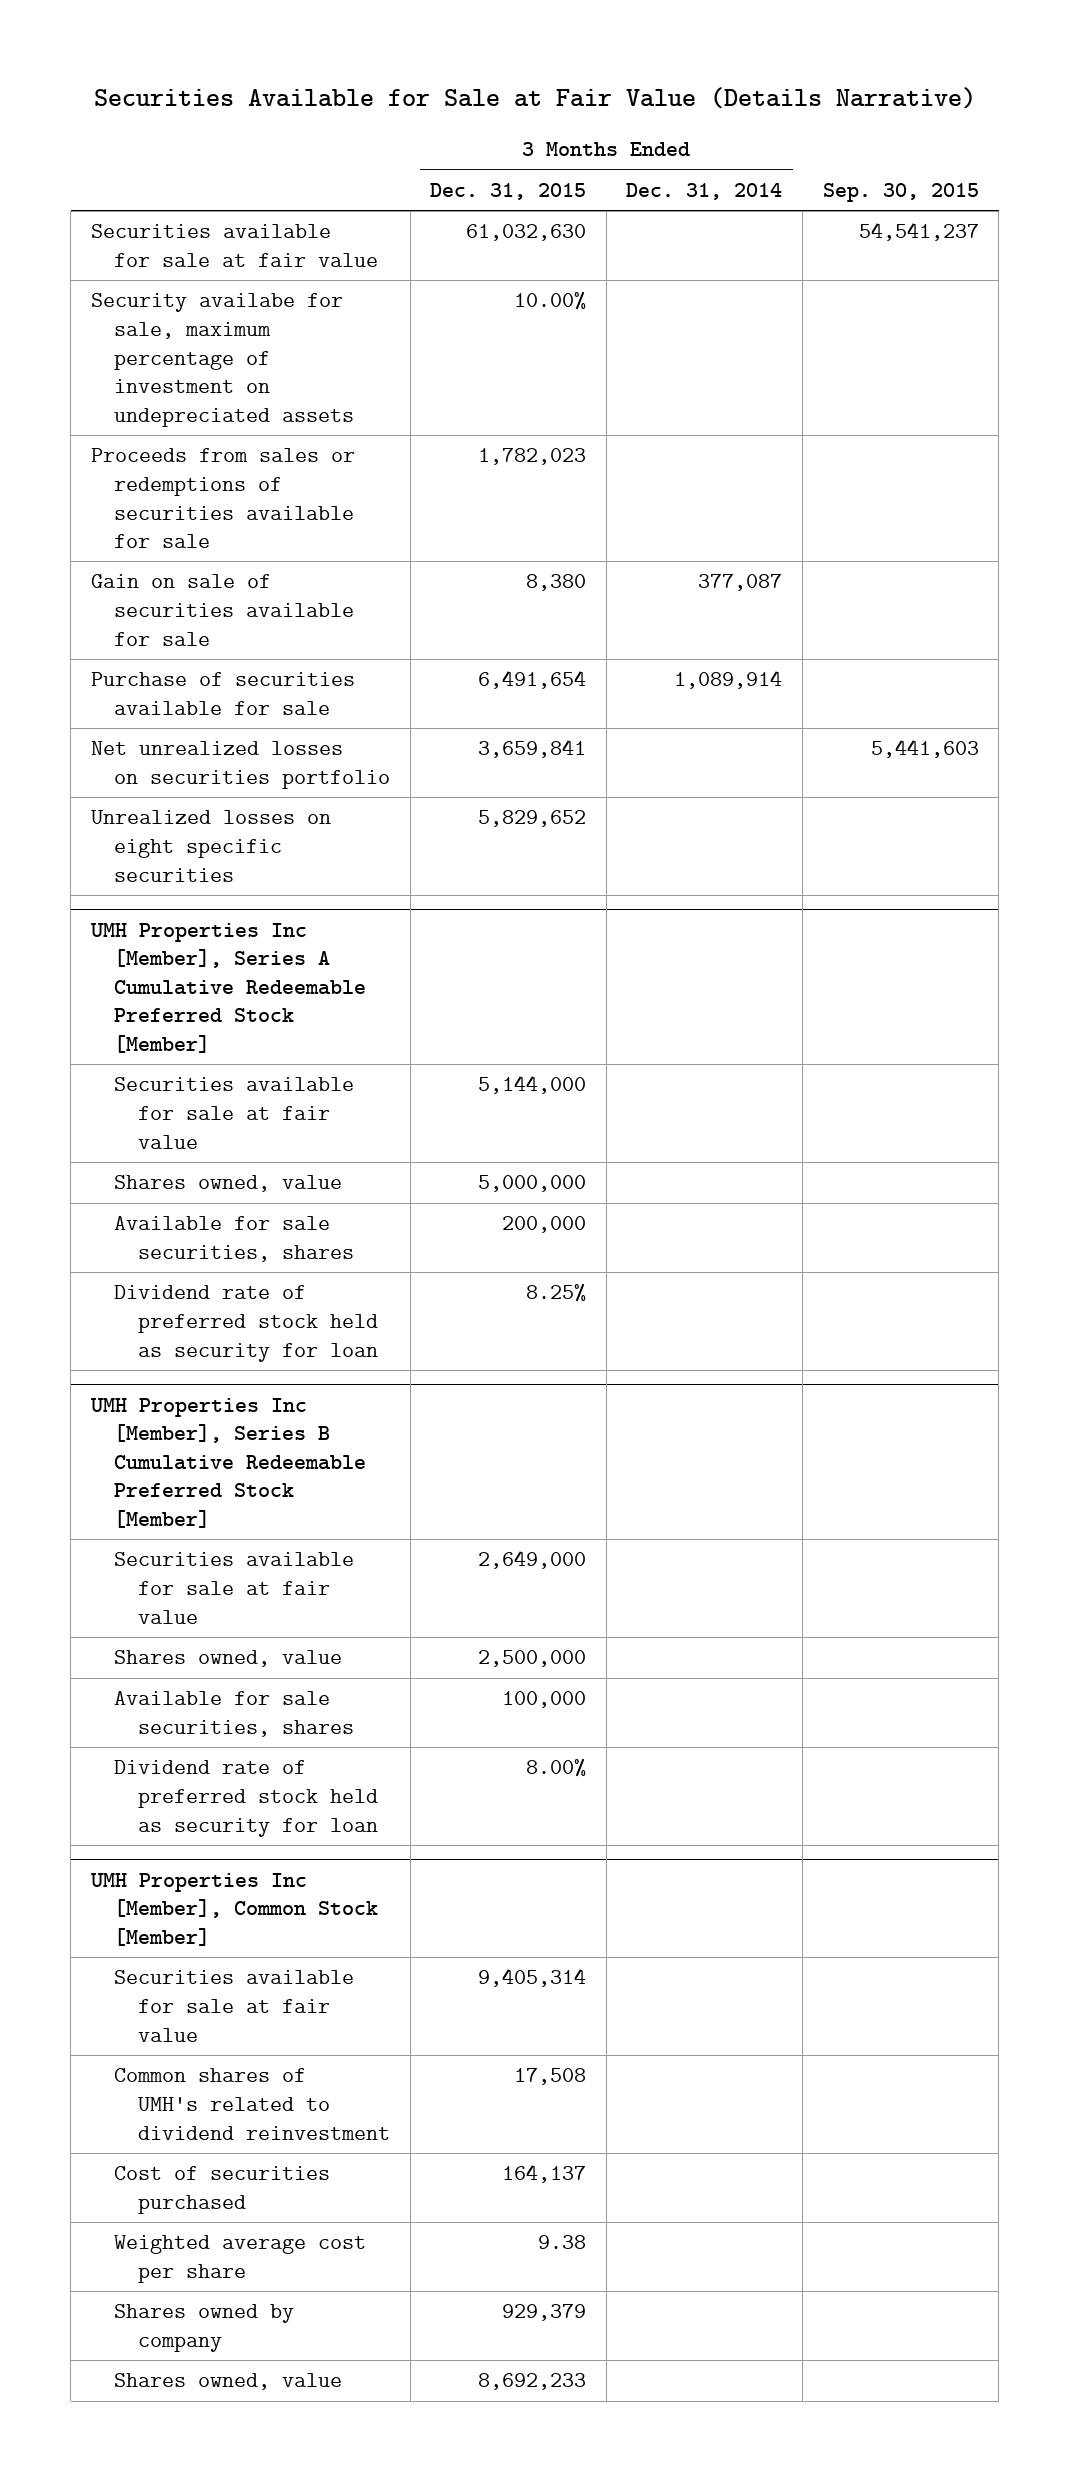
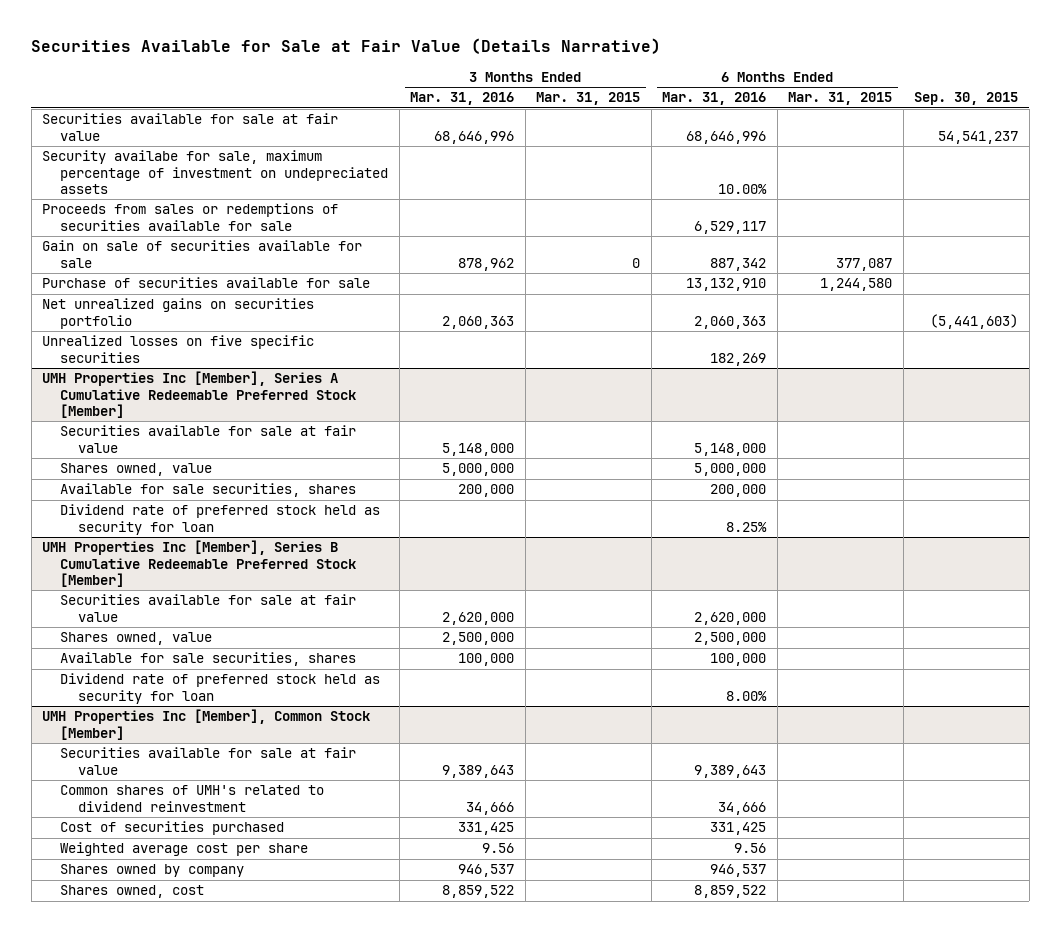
- | 3 Months Ended Dec. 31, 2015 | 3 Months Ended Dec. 31, 2014 | Sep. 30, 2015
+ | 3 Months Ended Mar. 31, 2016 | 3 Months Ended Mar. 31, 2015 | 6 Months Ended Mar. 31, 2016 | 6 Months Ended Mar. 31, 2015 | Sep. 30, 2015
- Net unrealized losses on securities portfolio | 3,659,841 | | 5,441,603
- Unrealized losses on eight specific securities | 5,829,652 | |
+ Net unrealized gains on securities portfolio | 2,060,363 | | 2,060,363 | | (5,441,603)
+ Unrealized losses on five specific securities | | | 182,269 | |
@ UMH Properties Inc [Member], Common Stock [Member]
- Shares owned, value | 8,692,233 | |
+ Shares owned, cost | 8,859,522 | | 8,859,522 | |

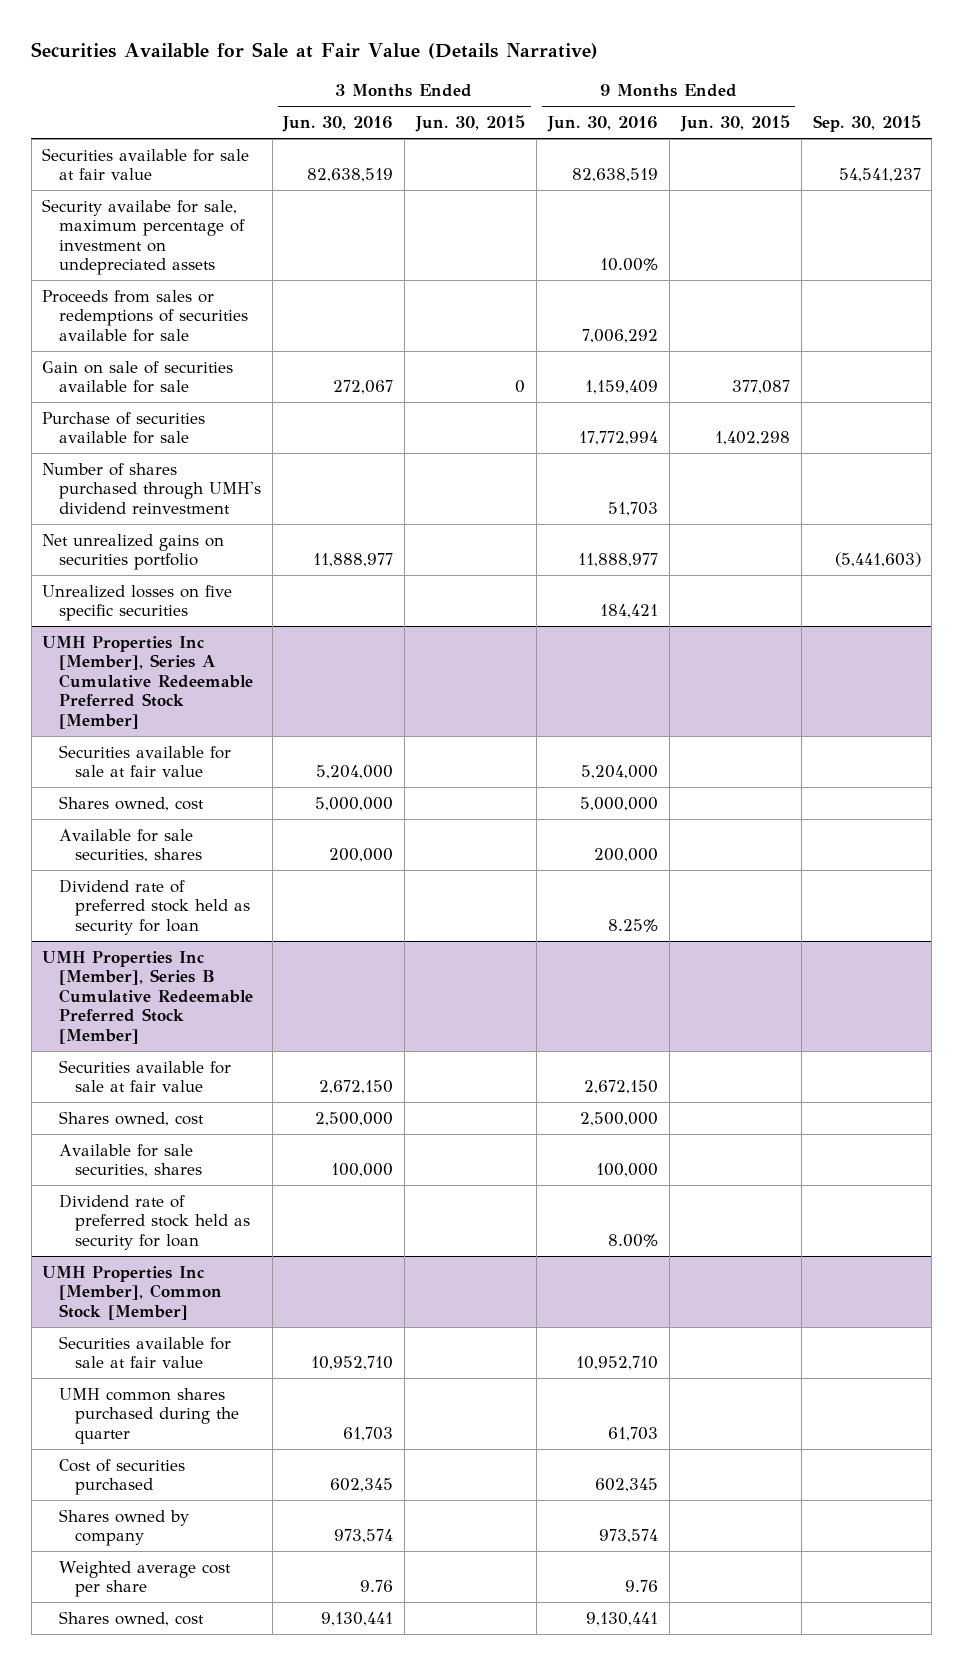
- | 3 Months Ended Mar. 31, 2016 | 3 Months Ended Mar. 31, 2015 | 6 Months Ended Mar. 31, 2016 | 6 Months Ended Mar. 31, 2015 | Sep. 30, 2015
+ | 3 Months Ended Jun. 30, 2016 | 3 Months Ended Jun. 30, 2015 | 9 Months Ended Jun. 30, 2016 | 9 Months Ended Jun. 30, 2015 | Sep. 30, 2015
+ Number of shares purchased through UMH's dividend reinvestment | | | 51,703 | |
@ UMH Properties Inc [Member], Series A Cumulative Redeemable Preferred Stock [Member]
- Shares owned, value | 5,000,000 | | 5,000,000 | |
+ Shares owned, cost | 5,000,000 | | 5,000,000 | |
@ UMH Properties Inc [Member], Series B Cumulative Redeemable Preferred Stock [Member]
- Shares owned, value | 2,500,000 | | 2,500,000 | |
+ Shares owned, cost | 2,500,000 | | 2,500,000 | |
@ UMH Properties Inc [Member], Common Stock [Member]
- Common shares of UMH's related to dividend reinvestment | 34,666 | | 34,666 | |
+ UMH common shares purchased during the quarter | 61,703 | | 61,703 | |
moved down: Weighted average cost per share | 9.76 | | 9.76 | |

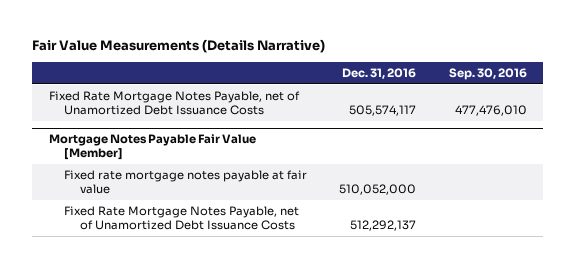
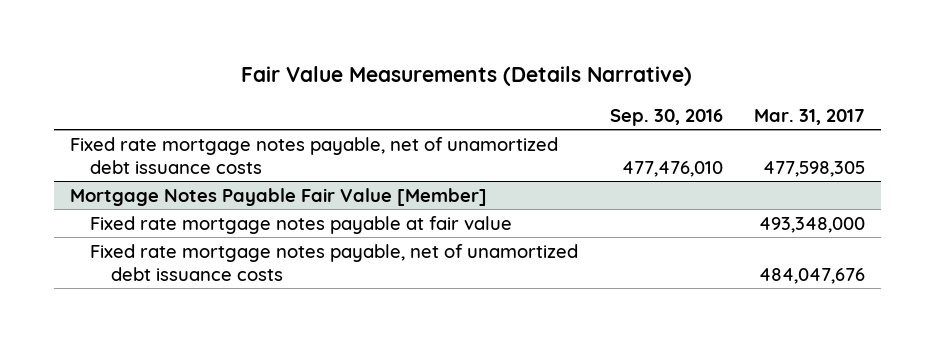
- | Dec. 31, 2016 | Sep. 30, 2016
+ | Sep. 30, 2016 | Mar. 31, 2017
- Fixed Rate Mortgage Notes Payable, net of Unamortized Debt Issuance Costs | 505,574,117 | 477,476,010
+ Fixed rate mortgage notes payable, net of unamortized debt issuance costs | 477,476,010 | 477,598,305
@ Mortgage Notes Payable Fair Value [Member]
- Fixed Rate Mortgage Notes Payable, net of Unamortized Debt Issuance Costs | 512,292,137 |
+ Fixed rate mortgage notes payable, net of unamortized debt issuance costs | | 484,047,676

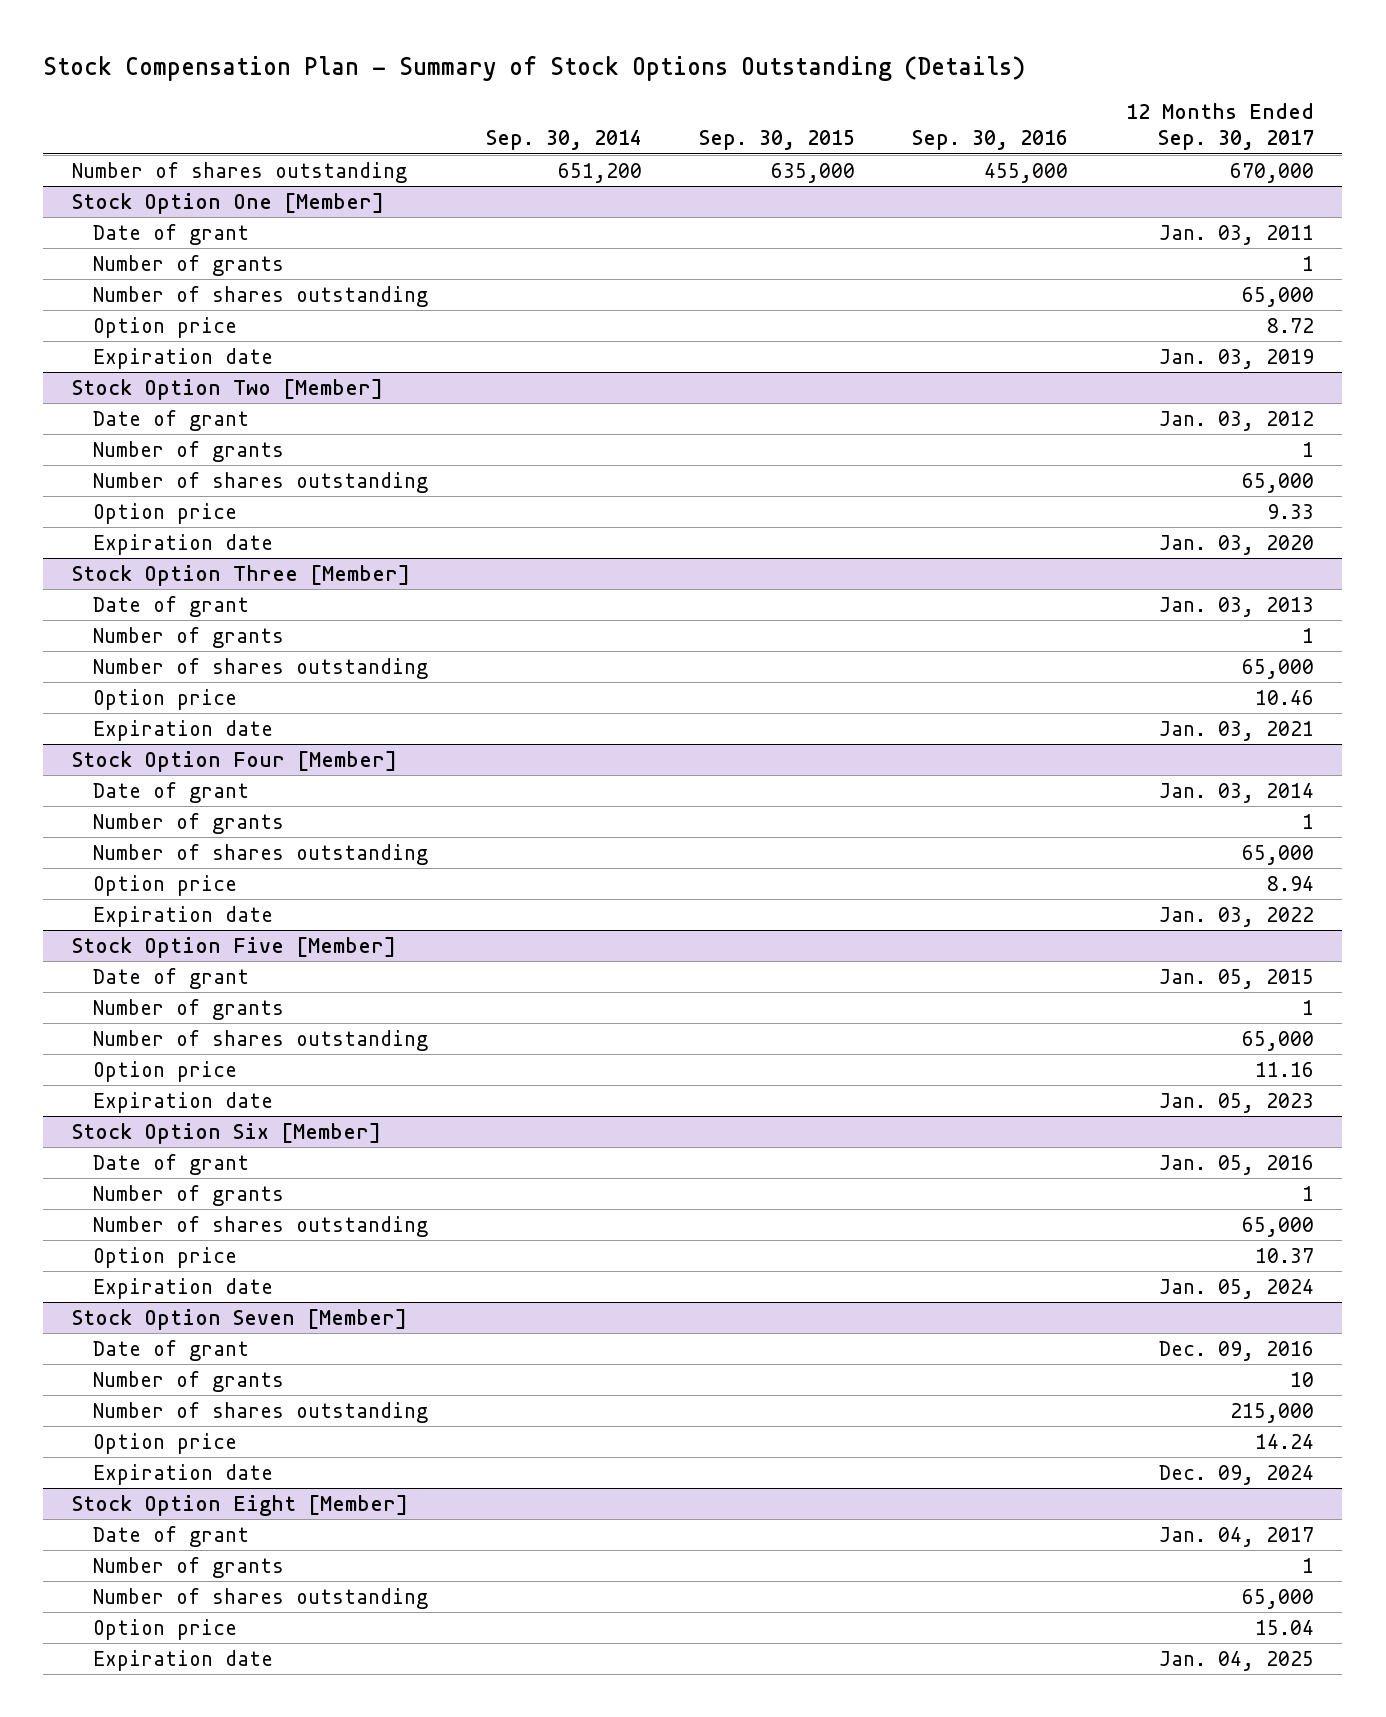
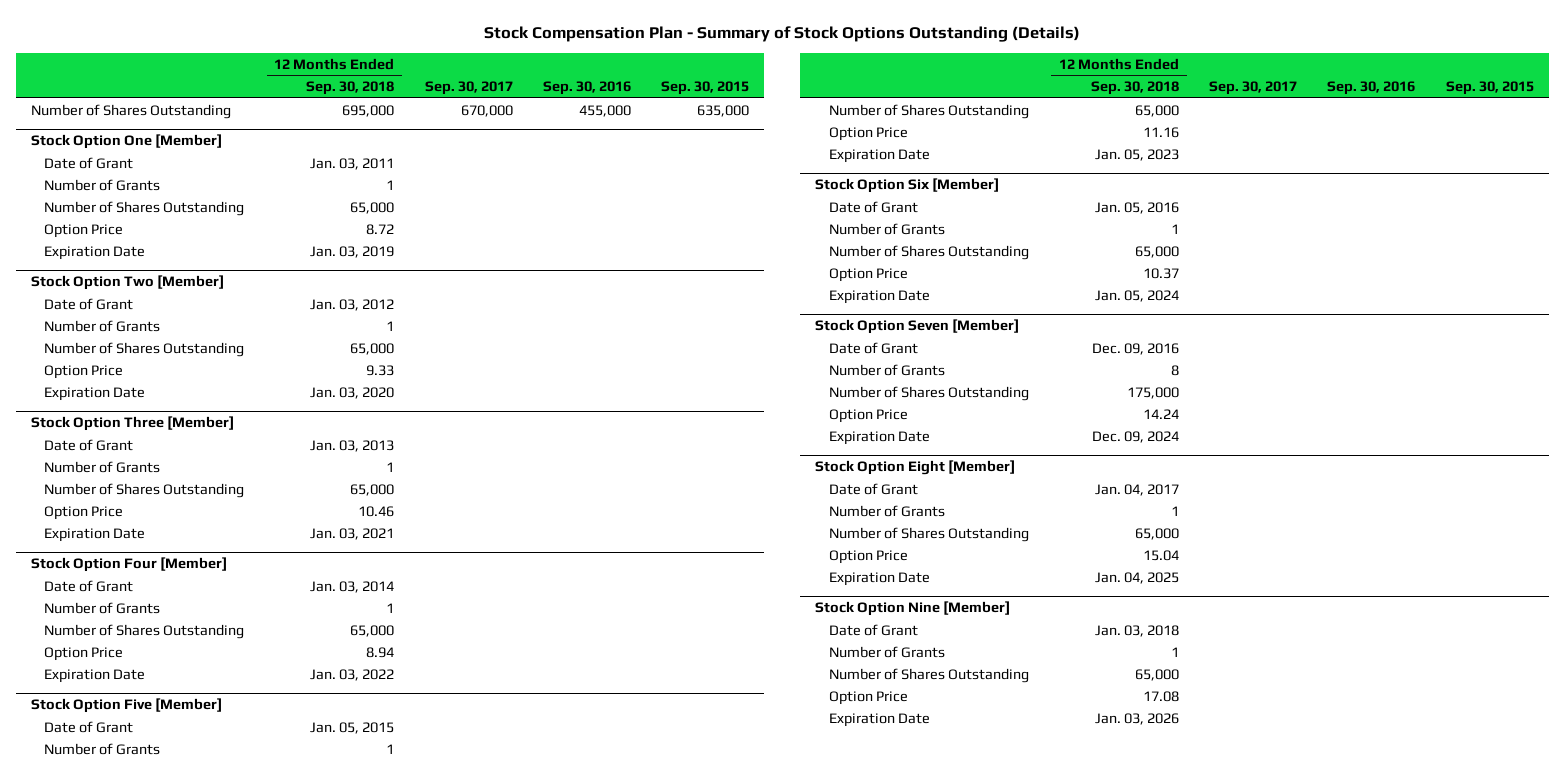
- | Sep. 30, 2014 | Sep. 30, 2015 | Sep. 30, 2016 | 12 Months Ended Sep. 30, 2017
+ | 12 Months Ended Sep. 30, 2018 | Sep. 30, 2017 | Sep. 30, 2016 | Sep. 30, 2015
- Number of shares outstanding | 651,200 | 635,000 | 455,000 | 670,000
+ Number of Shares Outstanding | 695,000 | 670,000 | 455,000 | 635,000
@ Stock Option One [Member]
- Date of grant | | | | Jan. 03, 2011
- Number of grants | | | | 1
- Number of shares outstanding | | | | 65,000
- Option price | | | | 8.72
- Expiration date | | | | Jan. 03, 2019
+ Date of Grant | Jan. 03, 2011 | | |
+ Number of Grants | 1 | | |
+ Number of Shares Outstanding | 65,000 | | |
+ Option Price | 8.72 | | |
+ Expiration Date | Jan. 03, 2019 | | |
@ Stock Option Two [Member]
- Date of grant | | | | Jan. 03, 2012
- Number of grants | | | | 1
- Number of shares outstanding | | | | 65,000
- Option price | | | | 9.33
- Expiration date | | | | Jan. 03, 2020
+ Date of Grant | Jan. 03, 2012 | | |
+ Number of Grants | 1 | | |
+ Number of Shares Outstanding | 65,000 | | |
+ Option Price | 9.33 | | |
+ Expiration Date | Jan. 03, 2020 | | |
@ Stock Option Three [Member]
- Date of grant | | | | Jan. 03, 2013
- Number of grants | | | | 1
- Number of shares outstanding | | | | 65,000
- Option price | | | | 10.46
- Expiration date | | | | Jan. 03, 2021
+ Date of Grant | Jan. 03, 2013 | | |
+ Number of Grants | 1 | | |
+ Number of Shares Outstanding | 65,000 | | |
+ Option Price | 10.46 | | |
+ Expiration Date | Jan. 03, 2021 | | |
@ Stock Option Four [Member]
- Date of grant | | | | Jan. 03, 2014
- Number of grants | | | | 1
- Number of shares outstanding | | | | 65,000
- Option price | | | | 8.94
- Expiration date | | | | Jan. 03, 2022
+ Date of Grant | Jan. 03, 2014 | | |
+ Number of Grants | 1 | | |
+ Number of Shares Outstanding | 65,000 | | |
+ Option Price | 8.94 | | |
+ Expiration Date | Jan. 03, 2022 | | |
@ Stock Option Five [Member]
- Date of grant | | | | Jan. 05, 2015
- Number of grants | | | | 1
- Number of shares outstanding | | | | 65,000
- Option price | | | | 11.16
- Expiration date | | | | Jan. 05, 2023
+ Date of Grant | Jan. 05, 2015 | | |
+ Number of Grants | 1 | | |
+ Number of Shares Outstanding | 65,000 | | |
+ Option Price | 11.16 | | |
+ Expiration Date | Jan. 05, 2023 | | |
@ Stock Option Six [Member]
- Date of grant | | | | Jan. 05, 2016
- Number of grants | | | | 1
- Number of shares outstanding | | | | 65,000
- Option price | | | | 10.37
- Expiration date | | | | Jan. 05, 2024
+ Date of Grant | Jan. 05, 2016 | | |
+ Number of Grants | 1 | | |
+ Number of Shares Outstanding | 65,000 | | |
+ Option Price | 10.37 | | |
+ Expiration Date | Jan. 05, 2024 | | |
@ Stock Option Seven [Member]
- Date of grant | | | | Dec. 09, 2016
- Number of grants | | | | 10
- Number of shares outstanding | | | | 215,000
- Option price | | | | 14.24
- Expiration date | | | | Dec. 09, 2024
+ Date of Grant | Dec. 09, 2016 | | |
+ Number of Grants | 8 | | |
+ Number of Shares Outstanding | 175,000 | | |
+ Option Price | 14.24 | | |
+ Expiration Date | Dec. 09, 2024 | | |
@ Stock Option Eight [Member]
- Date of grant | | | | Jan. 04, 2017
- Number of grants | | | | 1
- Number of shares outstanding | | | | 65,000
- Option price | | | | 15.04
- Expiration date | | | | Jan. 04, 2025
+ Date of Grant | Jan. 04, 2017 | | |
+ Number of Grants | 1 | | |
+ Number of Shares Outstanding | 65,000 | | |
+ Option Price | 15.04 | | |
+ Expiration Date | Jan. 04, 2025 | | |
+ Stock Option Nine [Member]
+ Date of Grant | Jan. 03, 2018 | | |
+ Number of Grants | 1 | | |
+ Number of Shares Outstanding | 65,000 | | |
+ Option Price | 17.08 | | |
+ Expiration Date | Jan. 03, 2026 | | |

